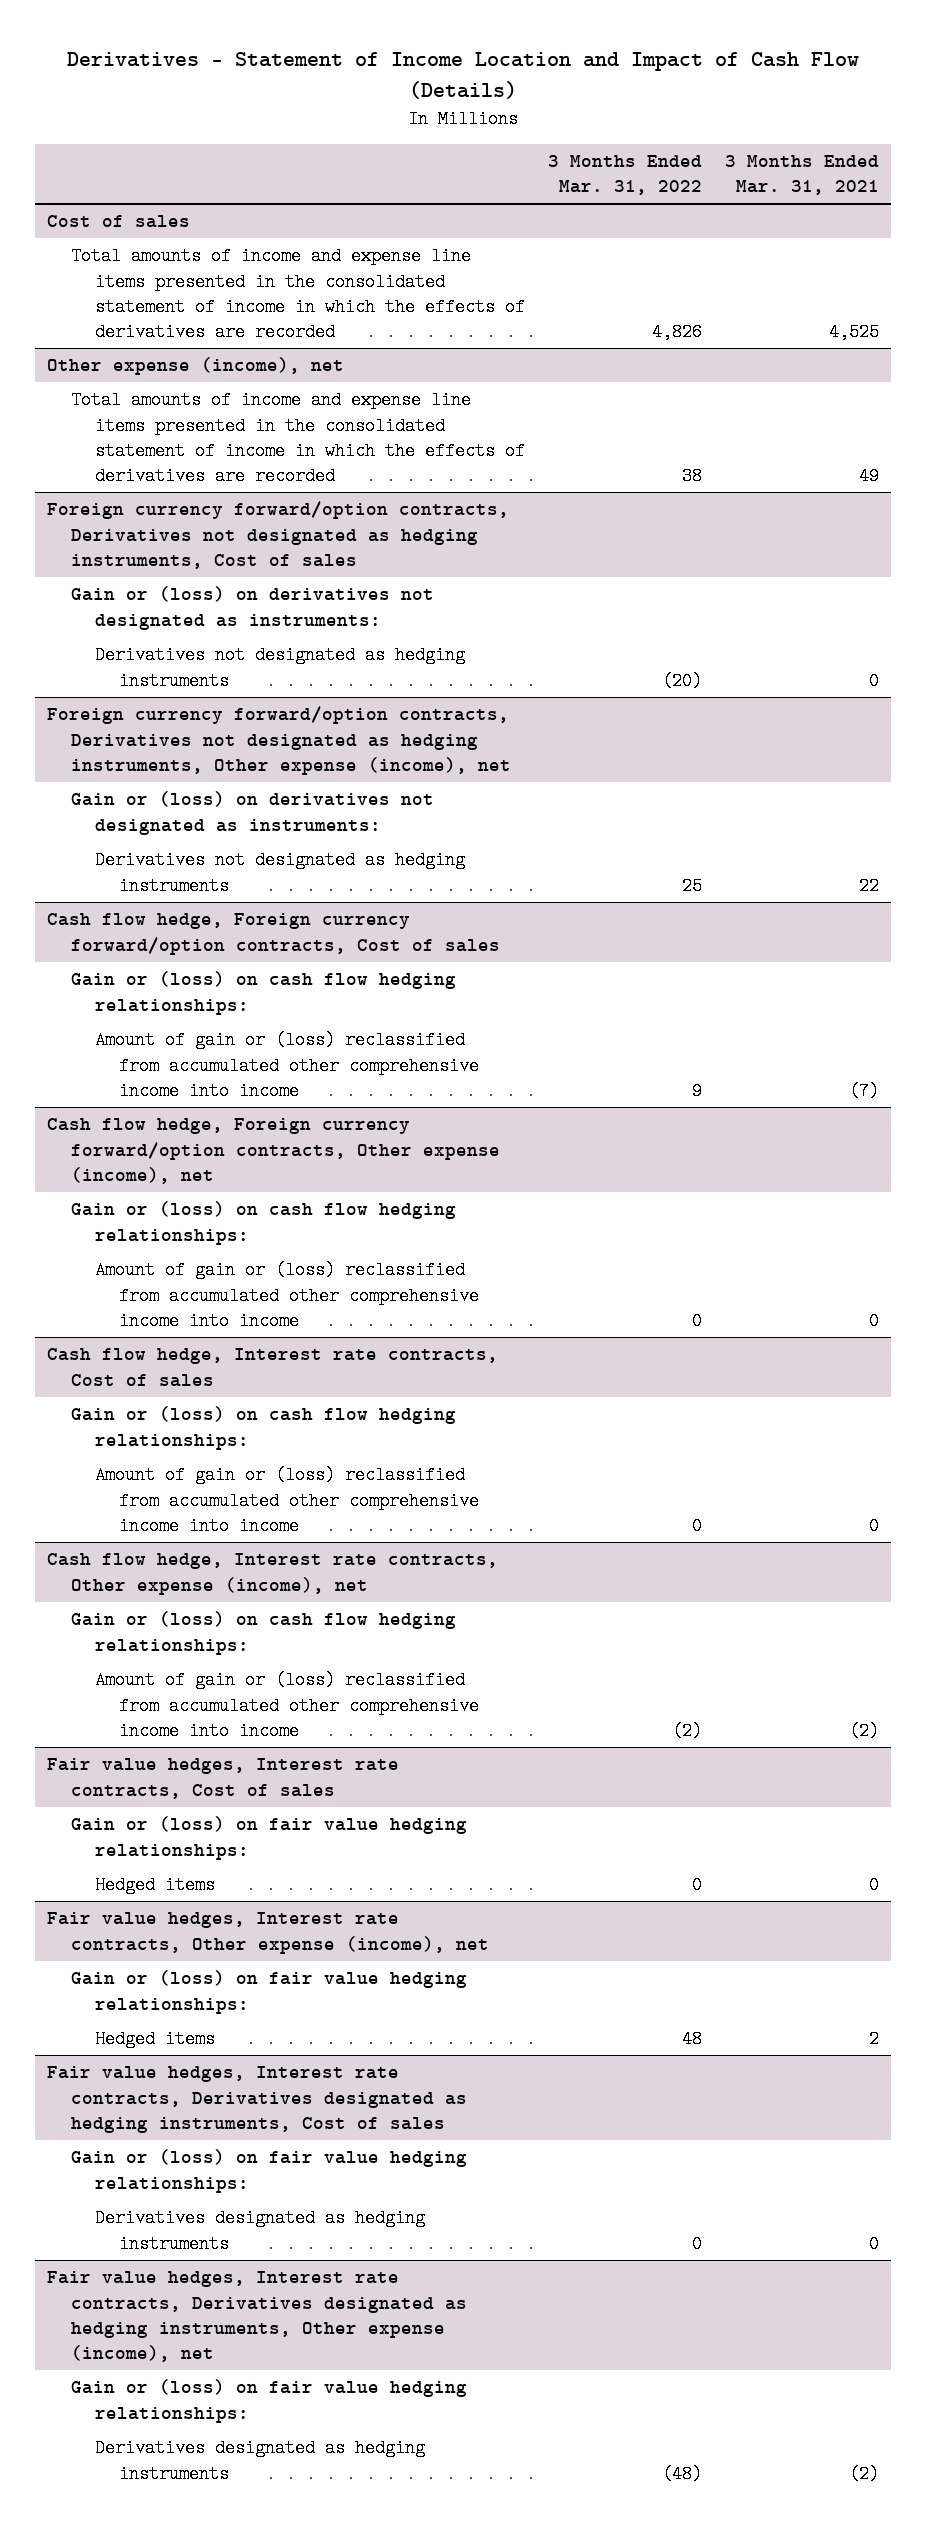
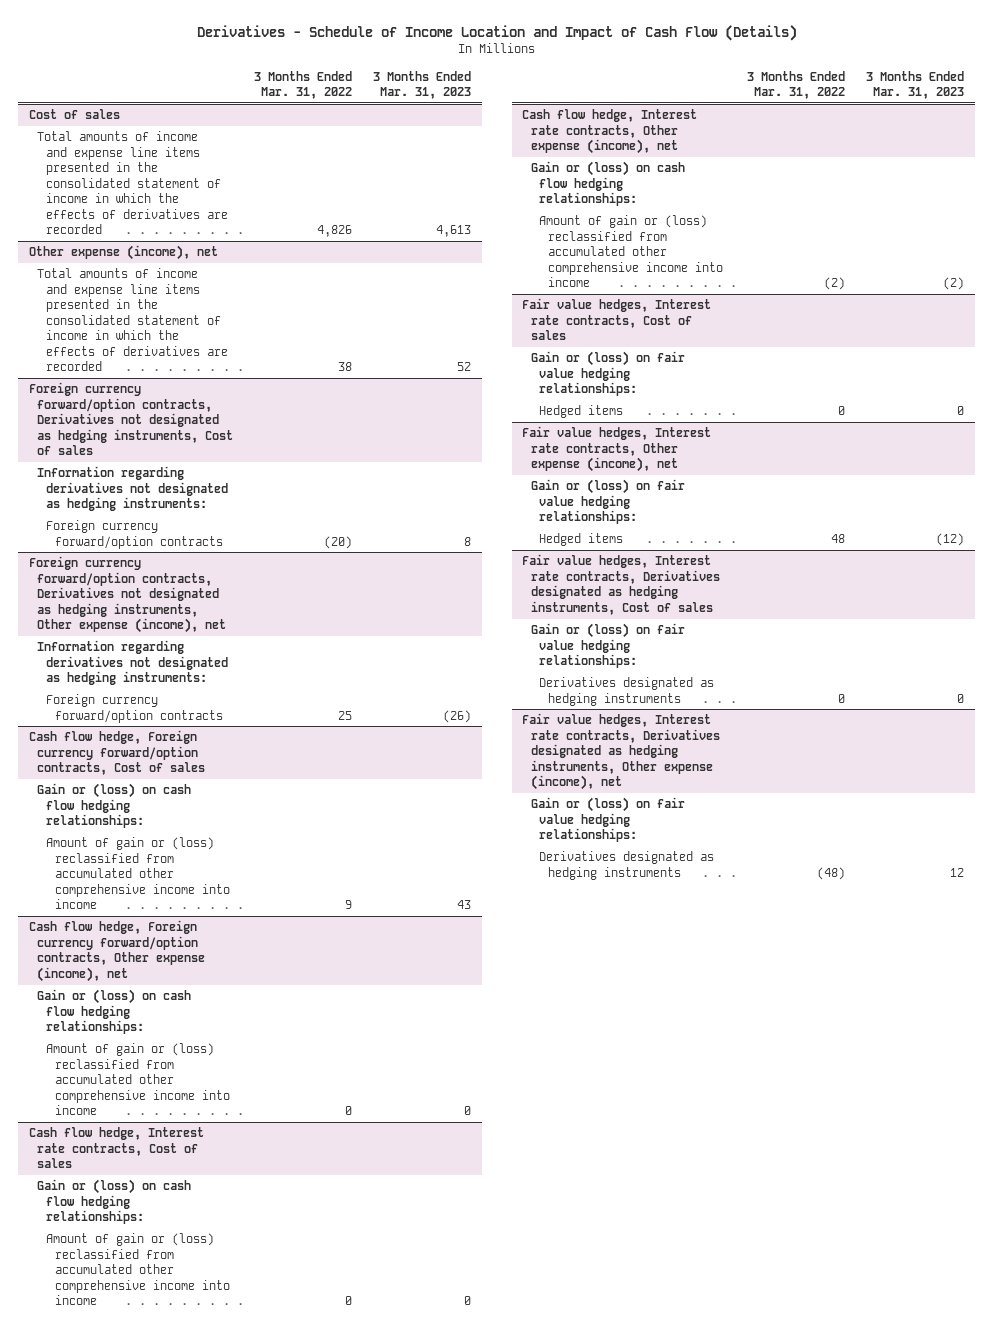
- Derivatives - Statement of Income Location and Impact of Cash Flow (Details)
+ Derivatives - Schedule of Income Location and Impact of Cash Flow (Details)
- | 3 Months Ended Mar. 31, 2022 | 3 Months Ended Mar. 31, 2021
+ | 3 Months Ended Mar. 31, 2022 | 3 Months Ended Mar. 31, 2023
@ Foreign currency forward/option contracts, Derivatives not designated as hedging instruments, Cost of sales
- Gain or (loss) on derivatives not designated as instruments:
- Derivatives not designated as hedging instruments | (20) | 0
+ Information regarding derivatives not designated as hedging instruments:
+ Foreign currency forward/option contracts | (20) | 8
@ Foreign currency forward/option contracts, Derivatives not designated as hedging instruments, Other expense (income), net
- Gain or (loss) on derivatives not designated as instruments:
- Derivatives not designated as hedging instruments | 25 | 22
+ Information regarding derivatives not designated as hedging instruments:
+ Foreign currency forward/option contracts | 25 | (26)

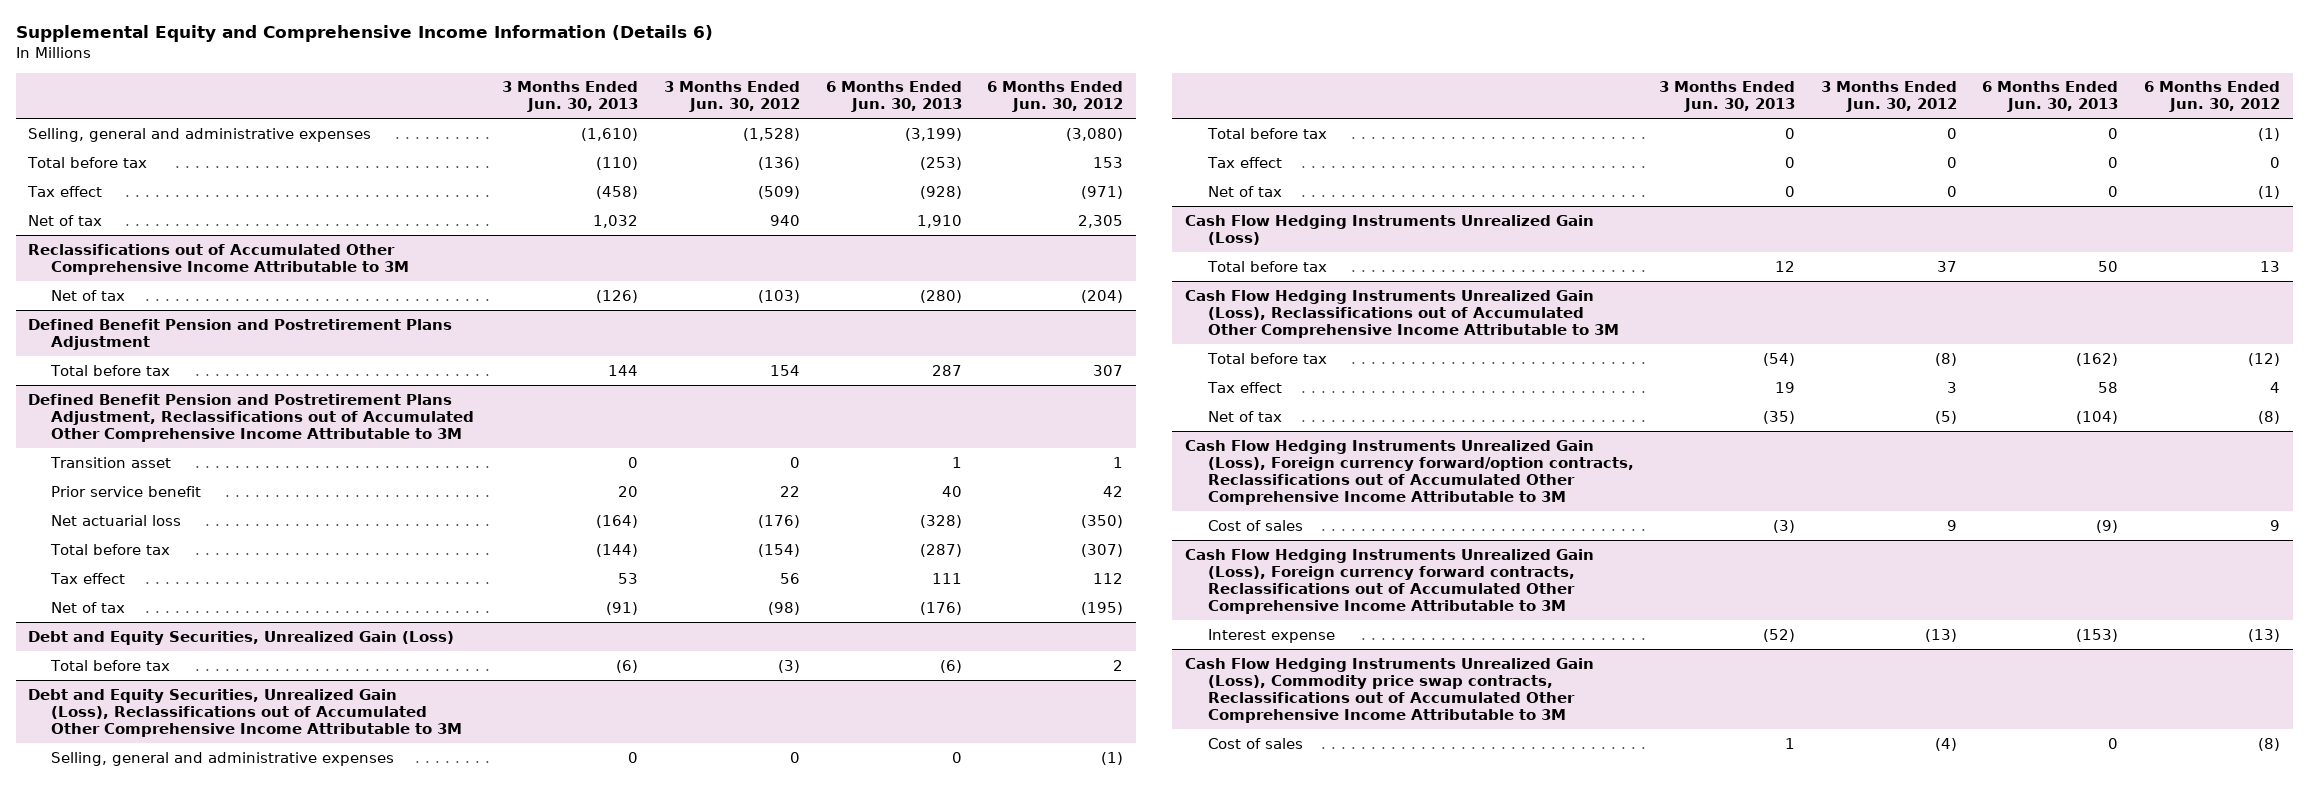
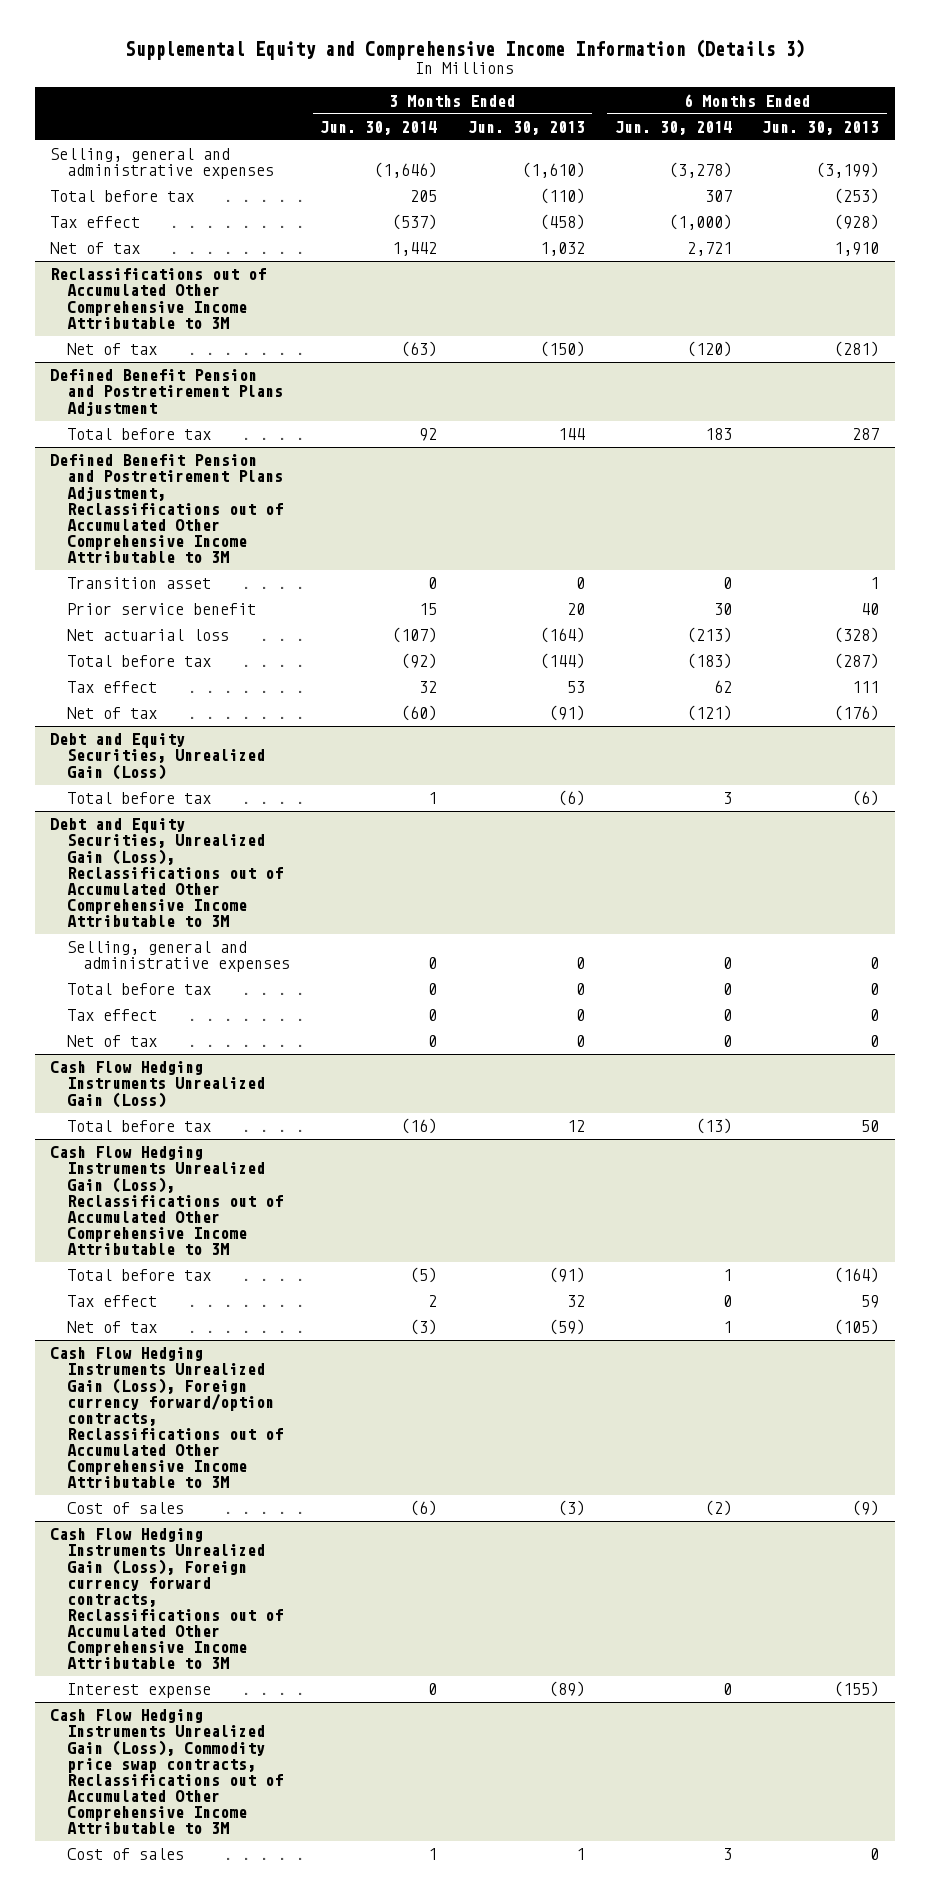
- Supplemental Equity and Comprehensive Income Information (Details 6)
+ Supplemental Equity and Comprehensive Income Information (Details 3)
- | 3 Months Ended Jun. 30, 2013 | 3 Months Ended Jun. 30, 2012 | 6 Months Ended Jun. 30, 2013 | 6 Months Ended Jun. 30, 2012
+ | 3 Months Ended Jun. 30, 2014 | 3 Months Ended Jun. 30, 2013 | 6 Months Ended Jun. 30, 2014 | 6 Months Ended Jun. 30, 2013
@ Reclassifications out of Accumulated Other Comprehensive Income Attributable to 3M
- Net of tax | (126) | (103) | (280) | (204)
+ Net of tax | (63) | (150) | (120) | (281)
@ Cash Flow Hedging Instruments Unrealized Gain (Loss), Reclassifications out of Accumulated Other Comprehensive Income Attributable to 3M
- Total before tax | (54) | (8) | (162) | (12)
- Tax effect | 19 | 3 | 58 | 4
- Net of tax | (35) | (5) | (104) | (8)
+ Total before tax | (5) | (91) | 1 | (164)
+ Tax effect | 2 | 32 | 0 | 59
+ Net of tax | (3) | (59) | 1 | (105)
@ Cash Flow Hedging Instruments Unrealized Gain (Loss), Foreign currency forward contracts, Reclassifications out of Accumulated Other Comprehensive Income Attributable to 3M
- Interest expense | (52) | (13) | (153) | (13)
+ Interest expense | 0 | (89) | 0 | (155)

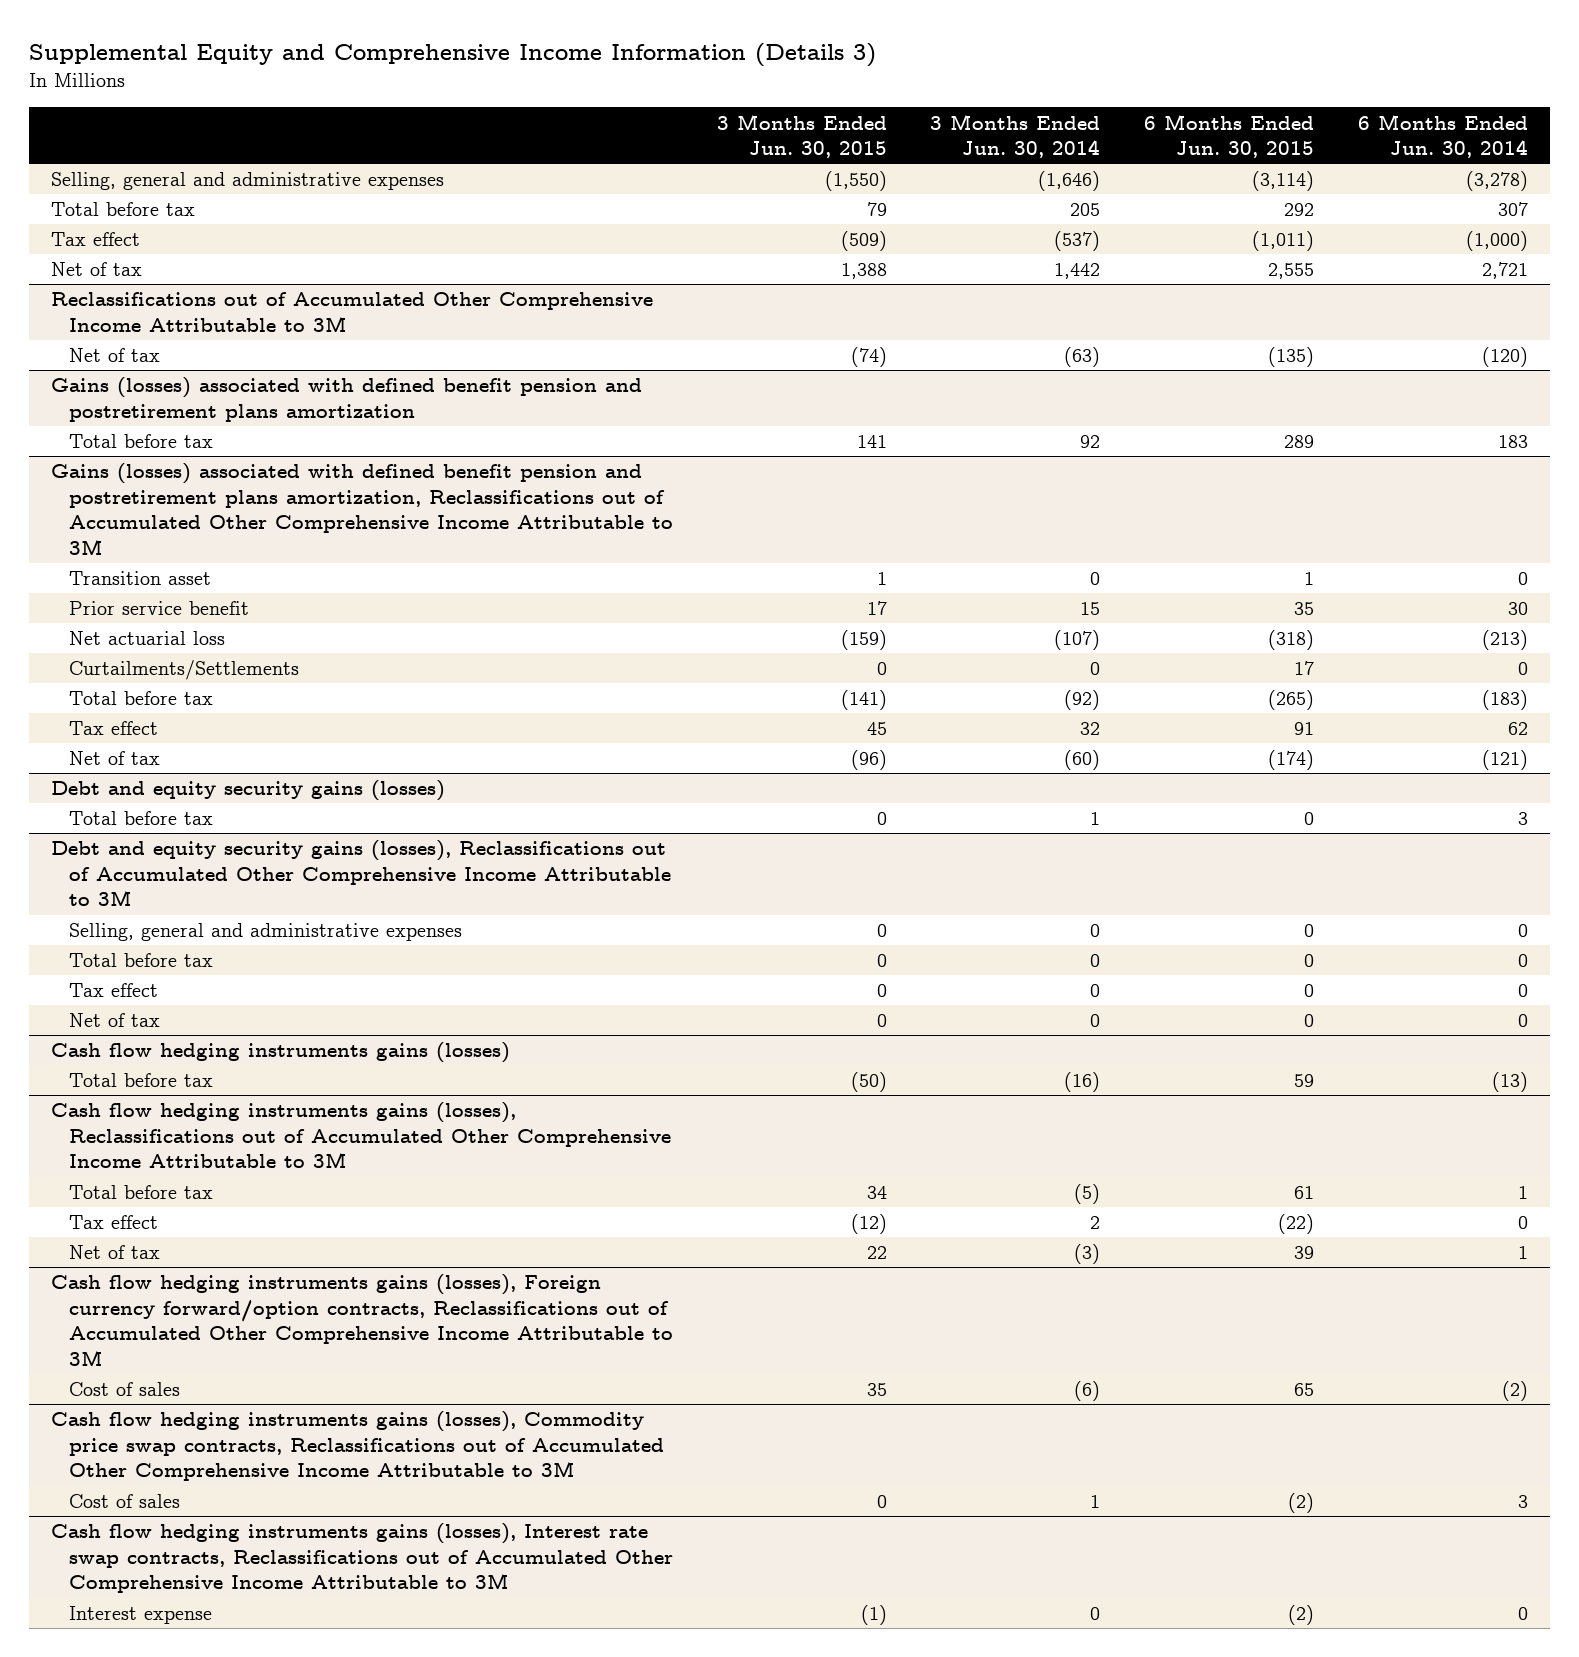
- | 3 Months Ended Jun. 30, 2014 | 3 Months Ended Jun. 30, 2013 | 6 Months Ended Jun. 30, 2014 | 6 Months Ended Jun. 30, 2013
+ | 3 Months Ended Jun. 30, 2015 | 3 Months Ended Jun. 30, 2014 | 6 Months Ended Jun. 30, 2015 | 6 Months Ended Jun. 30, 2014
- Defined Benefit Pension and Postretirement Plans Adjustment
+ Gains (losses) associated with defined benefit pension and postretirement plans amortization
- Defined Benefit Pension and Postretirement Plans Adjustment, Reclassifications out of Accumulated Other Comprehensive Income Attributable to 3M
+ Gains (losses) associated with defined benefit pension and postretirement plans amortization, Reclassifications out of Accumulated Other Comprehensive Income Attributable to 3M
+ Curtailments/Settlements | 0 | 0 | 17 | 0
- Debt and Equity Securities, Unrealized Gain (Loss)
+ Debt and equity security gains (losses)
- Debt and Equity Securities, Unrealized Gain (Loss), Reclassifications out of Accumulated Other Comprehensive Income Attributable to 3M
+ Debt and equity security gains (losses), Reclassifications out of Accumulated Other Comprehensive Income Attributable to 3M
- Cash Flow Hedging Instruments Unrealized Gain (Loss)
+ Cash flow hedging instruments gains (losses)
- Cash Flow Hedging Instruments Unrealized Gain (Loss), Reclassifications out of Accumulated Other Comprehensive Income Attributable to 3M
+ Cash flow hedging instruments gains (losses), Reclassifications out of Accumulated Other Comprehensive Income Attributable to 3M
- Cash Flow Hedging Instruments Unrealized Gain (Loss), Foreign currency forward/option contracts, Reclassifications out of Accumulated Other Comprehensive Income Attributable to 3M
+ Cash flow hedging instruments gains (losses), Foreign currency forward/option contracts, Reclassifications out of Accumulated Other Comprehensive Income Attributable to 3M
- Cash Flow Hedging Instruments Unrealized Gain (Loss), Foreign currency forward contracts, Reclassifications out of Accumulated Other Comprehensive Income Attributable to 3M
- Interest expense | 0 | (89) | 0 | (155)
- Cash Flow Hedging Instruments Unrealized Gain (Loss), Commodity price swap contracts, Reclassifications out of Accumulated Other Comprehensive Income Attributable to 3M
+ Cash flow hedging instruments gains (losses), Commodity price swap contracts, Reclassifications out of Accumulated Other Comprehensive Income Attributable to 3M
+ Cash flow hedging instruments gains (losses), Interest rate swap contracts, Reclassifications out of Accumulated Other Comprehensive Income Attributable to 3M
+ Interest expense | (1) | 0 | (2) | 0

